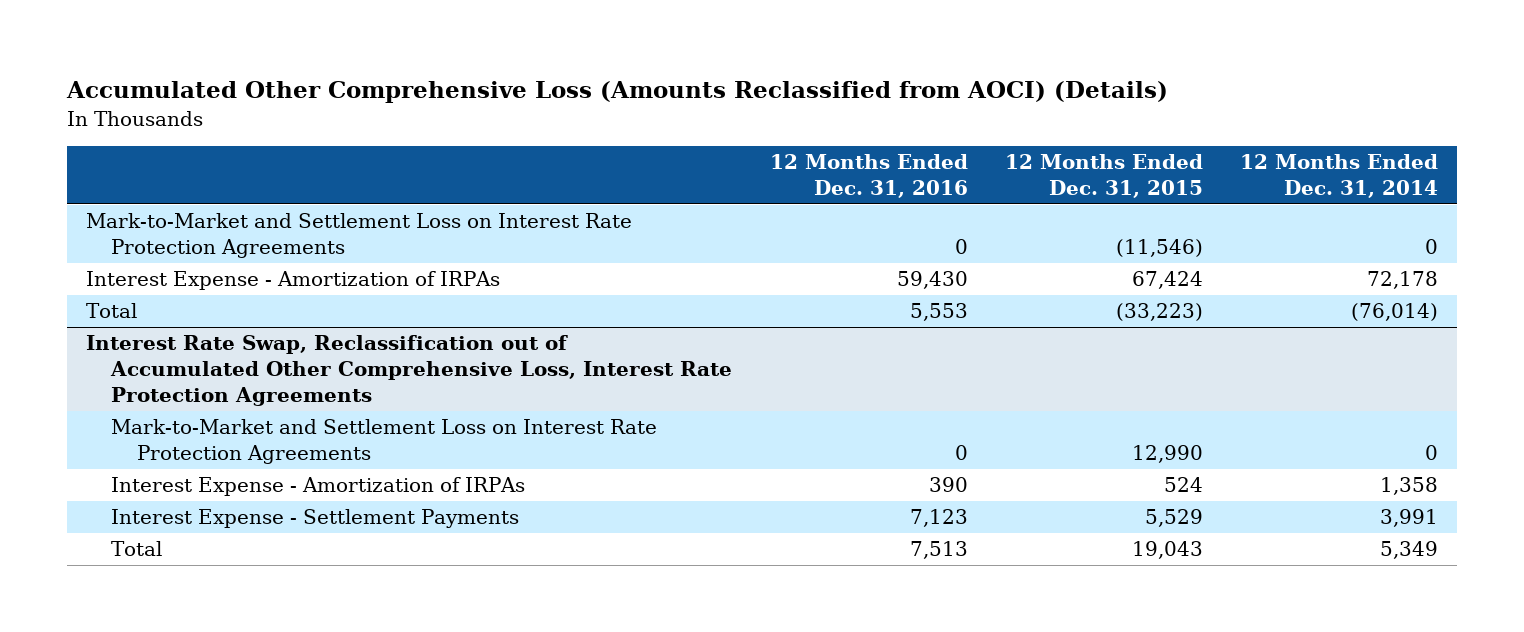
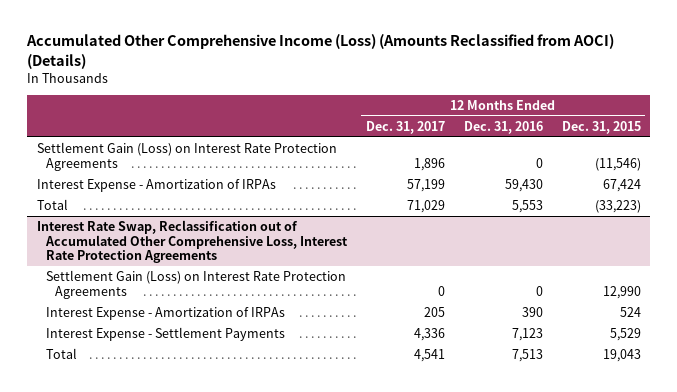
- Accumulated Other Comprehensive Loss (Amounts Reclassified from AOCI) (Details)
+ Accumulated Other Comprehensive Income (Loss) (Amounts Reclassified from AOCI) (Details)
- | 12 Months Ended Dec. 31, 2016 | 12 Months Ended Dec. 31, 2015 | 12 Months Ended Dec. 31, 2014
+ | 12 Months Ended Dec. 31, 2017 | 12 Months Ended Dec. 31, 2016 | 12 Months Ended Dec. 31, 2015
- Mark-to-Market and Settlement Loss on Interest Rate Protection Agreements | 0 | (11,546) | 0
+ Settlement Gain (Loss) on Interest Rate Protection Agreements | 1,896 | 0 | (11,546)
@ Interest Rate Swap, Reclassification out of Accumulated Other Comprehensive Loss, Interest Rate Protection Agreements
- Mark-to-Market and Settlement Loss on Interest Rate Protection Agreements | 0 | 12,990 | 0
+ Settlement Gain (Loss) on Interest Rate Protection Agreements | 0 | 0 | 12,990

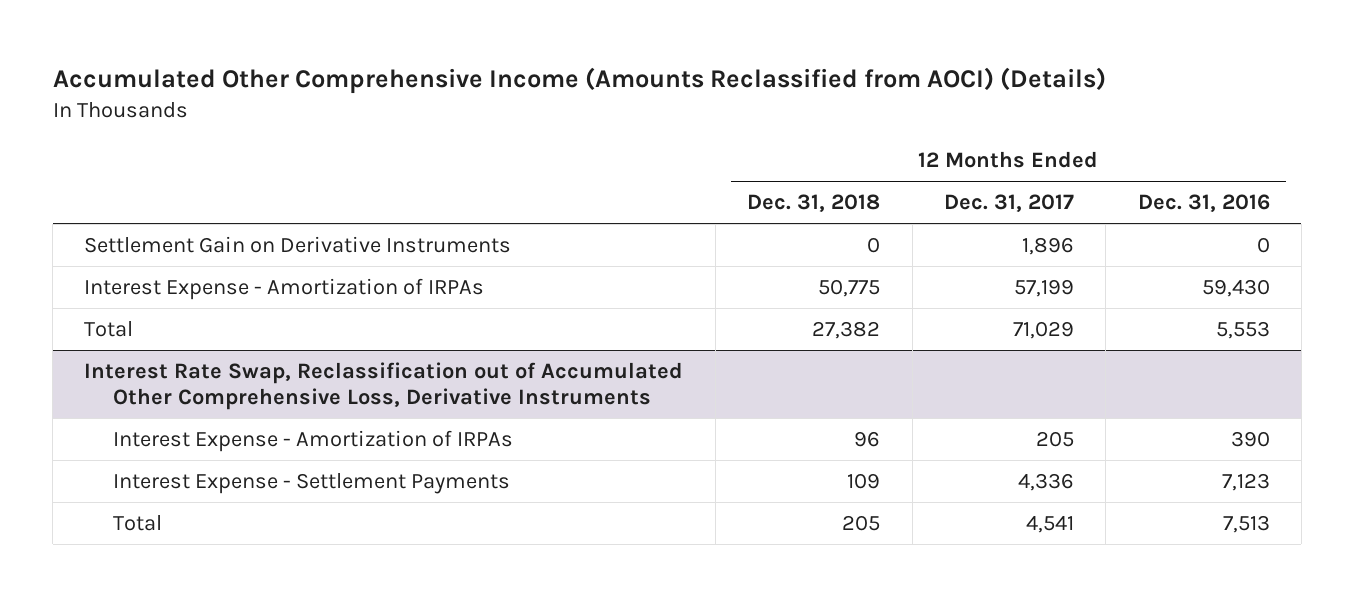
- Accumulated Other Comprehensive Income (Loss) (Amounts Reclassified from AOCI) (Details)
+ Accumulated Other Comprehensive Income (Amounts Reclassified from AOCI) (Details)
- | 12 Months Ended Dec. 31, 2017 | 12 Months Ended Dec. 31, 2016 | 12 Months Ended Dec. 31, 2015
+ | 12 Months Ended Dec. 31, 2018 | 12 Months Ended Dec. 31, 2017 | 12 Months Ended Dec. 31, 2016
- Settlement Gain (Loss) on Interest Rate Protection Agreements | 1,896 | 0 | (11,546)
+ Settlement Gain on Derivative Instruments | 0 | 1,896 | 0
- Interest Rate Swap, Reclassification out of Accumulated Other Comprehensive Loss, Interest Rate Protection Agreements
- Settlement Gain (Loss) on Interest Rate Protection Agreements | 0 | 0 | 12,990
+ Interest Rate Swap, Reclassification out of Accumulated Other Comprehensive Loss, Derivative Instruments

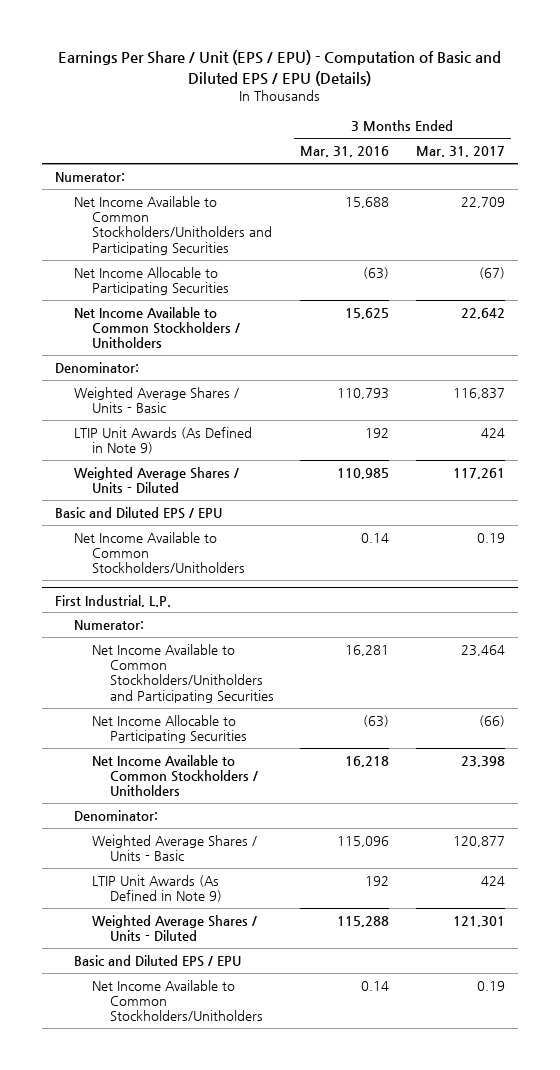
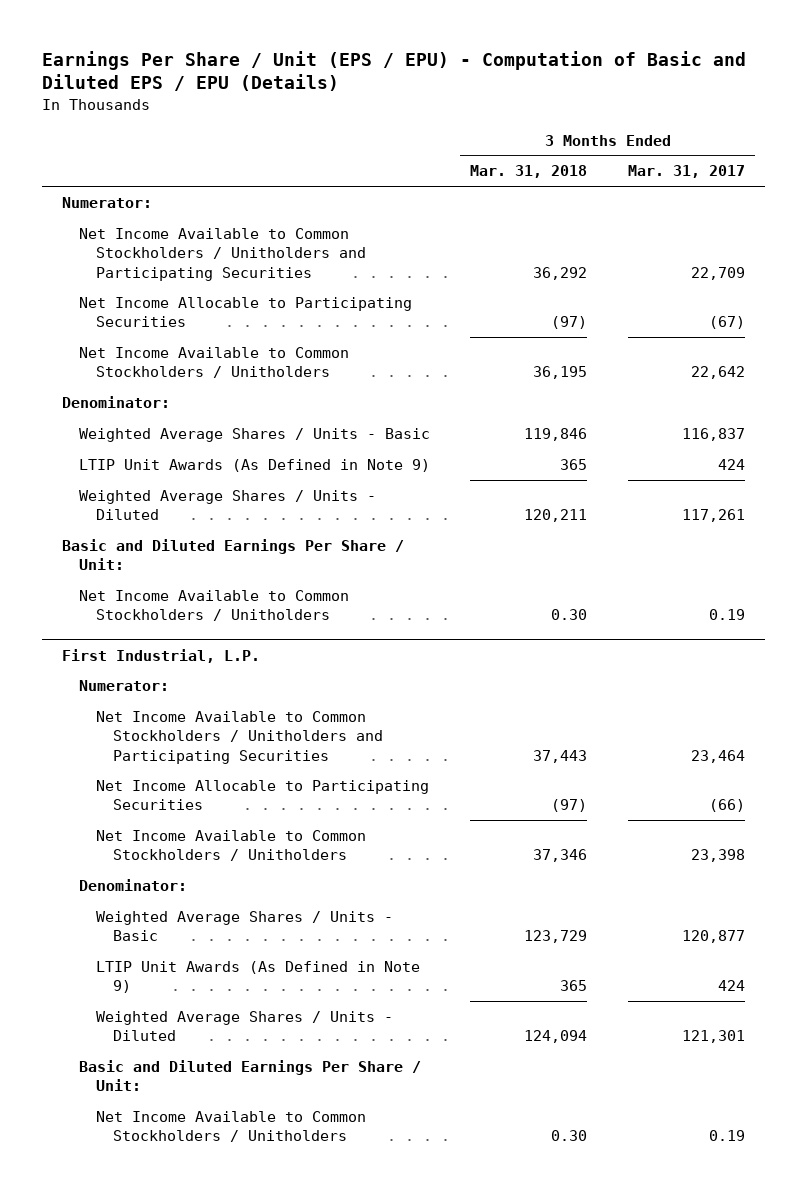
- | 3 Months Ended Mar. 31, 2016 | 3 Months Ended Mar. 31, 2017
+ | 3 Months Ended Mar. 31, 2018 | 3 Months Ended Mar. 31, 2017
- Net Income Available to Common Stockholders/Unitholders and Participating Securities | 15,688 | 22,709
+ Net Income Available to Common Stockholders / Unitholders and Participating Securities | 36,292 | 22,709
- Basic and Diluted EPS / EPU
- Net Income Available to Common Stockholders/Unitholders | 0.14 | 0.19
+ Basic and Diluted Earnings Per Share / Unit:
+ Net Income Available to Common Stockholders / Unitholders | 0.30 | 0.19
@ First Industrial, L.P.
- Net Income Available to Common Stockholders/Unitholders and Participating Securities | 16,281 | 23,464
+ Net Income Available to Common Stockholders / Unitholders and Participating Securities | 37,443 | 23,464
- Basic and Diluted EPS / EPU
- Net Income Available to Common Stockholders/Unitholders | 0.14 | 0.19
+ Basic and Diluted Earnings Per Share / Unit:
+ Net Income Available to Common Stockholders / Unitholders | 0.30 | 0.19

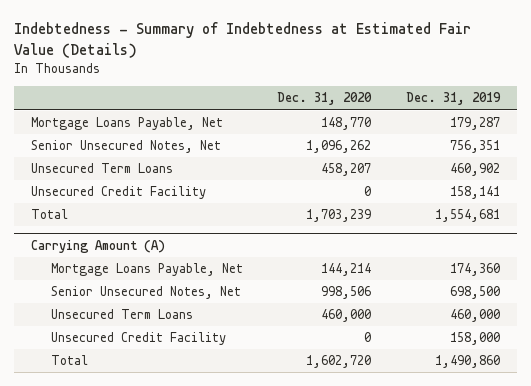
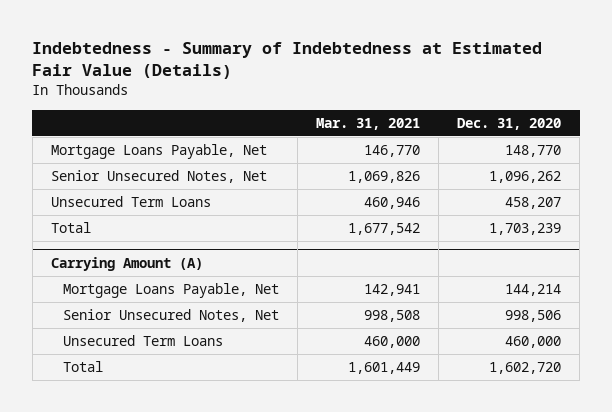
- | Dec. 31, 2020 | Dec. 31, 2019
+ | Mar. 31, 2021 | Dec. 31, 2020
- Unsecured Credit Facility | 0 | 158,141
@ Carrying Amount (A)
- Unsecured Credit Facility | 0 | 158,000

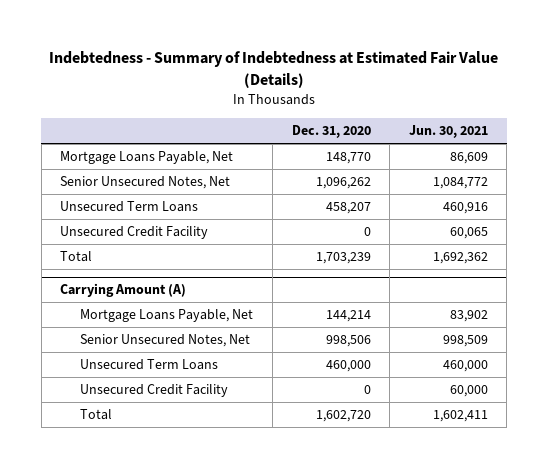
- | Mar. 31, 2021 | Dec. 31, 2020
+ | Dec. 31, 2020 | Jun. 30, 2021
+ Unsecured Credit Facility | 0 | 60,065
@ Carrying Amount (A)
+ Unsecured Credit Facility | 0 | 60,000

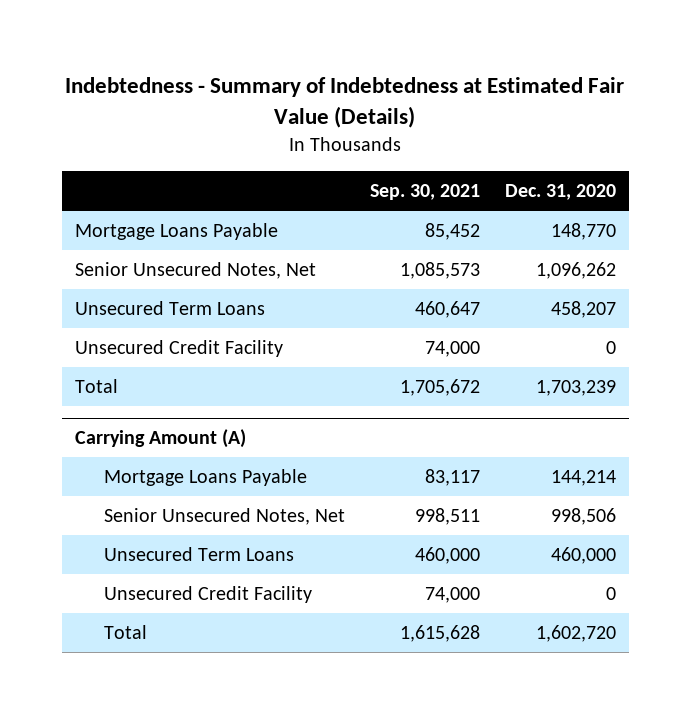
- | Dec. 31, 2020 | Jun. 30, 2021
+ | Sep. 30, 2021 | Dec. 31, 2020
- Mortgage Loans Payable, Net | 148,770 | 86,609
+ Mortgage Loans Payable | 85,452 | 148,770
@ Carrying Amount (A)
- Mortgage Loans Payable, Net | 144,214 | 83,902
+ Mortgage Loans Payable | 83,117 | 144,214

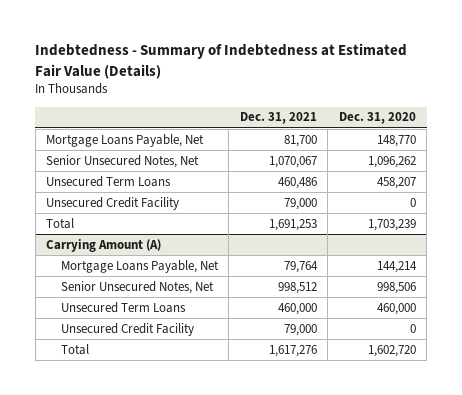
- | Sep. 30, 2021 | Dec. 31, 2020
+ | Dec. 31, 2021 | Dec. 31, 2020
- Mortgage Loans Payable | 85,452 | 148,770
+ Mortgage Loans Payable, Net | 81,700 | 148,770
@ Carrying Amount (A)
- Mortgage Loans Payable | 83,117 | 144,214
+ Mortgage Loans Payable, Net | 79,764 | 144,214

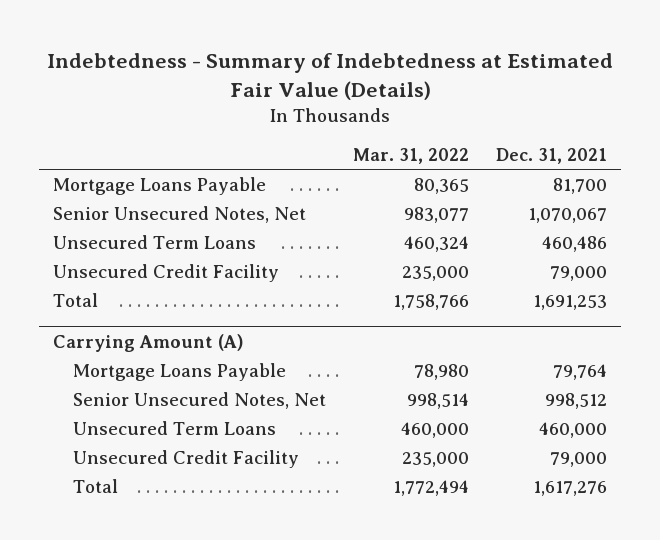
- | Dec. 31, 2021 | Dec. 31, 2020
+ | Mar. 31, 2022 | Dec. 31, 2021
- Mortgage Loans Payable, Net | 81,700 | 148,770
+ Mortgage Loans Payable | 80,365 | 81,700
@ Carrying Amount (A)
- Mortgage Loans Payable, Net | 79,764 | 144,214
+ Mortgage Loans Payable | 78,980 | 79,764

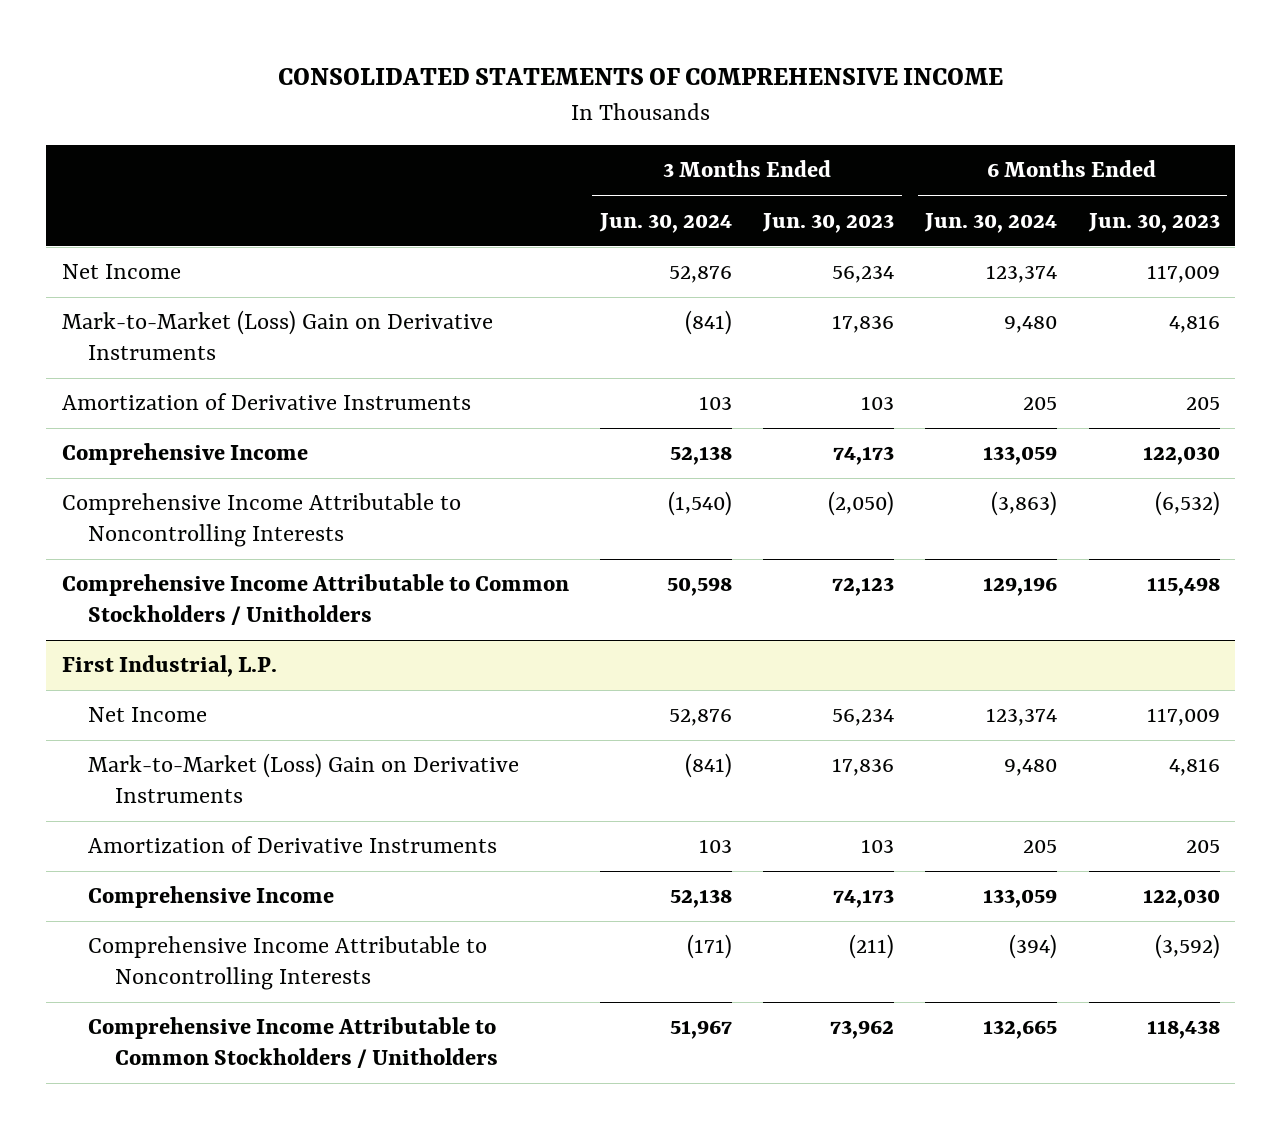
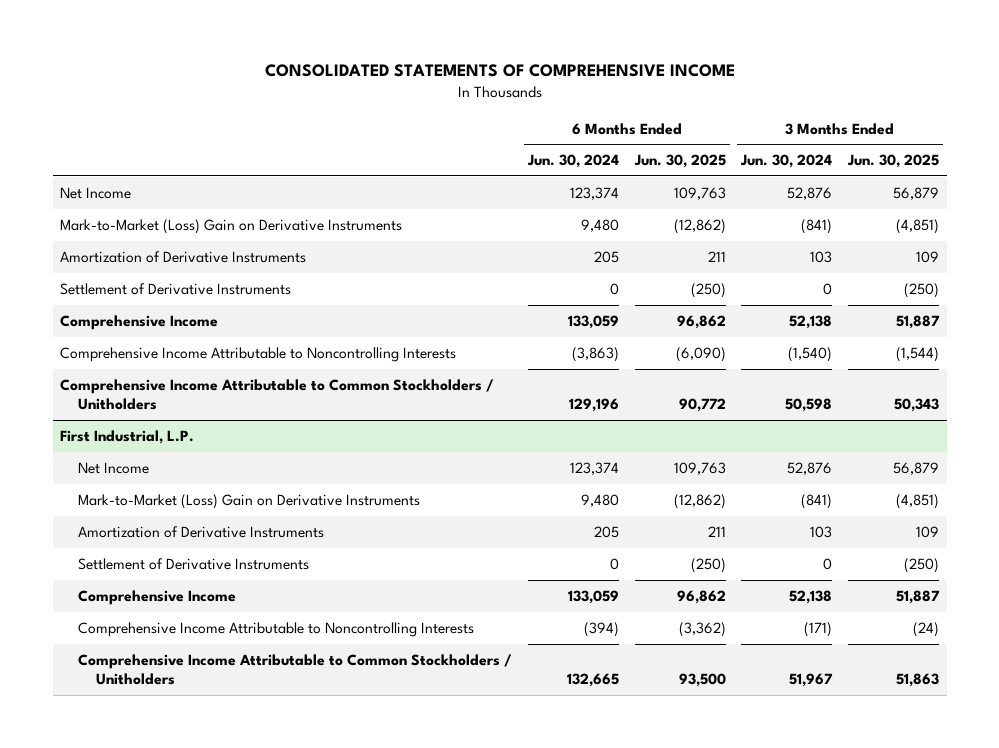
- | 3 Months Ended Jun. 30, 2024 | 3 Months Ended Jun. 30, 2023 | 6 Months Ended Jun. 30, 2024 | 6 Months Ended Jun. 30, 2023
+ | 6 Months Ended Jun. 30, 2024 | 6 Months Ended Jun. 30, 2025 | 3 Months Ended Jun. 30, 2024 | 3 Months Ended Jun. 30, 2025
+ Settlement of Derivative Instruments | 0 | (250) | 0 | (250)
@ First Industrial, L.P.
+ Settlement of Derivative Instruments | 0 | (250) | 0 | (250)

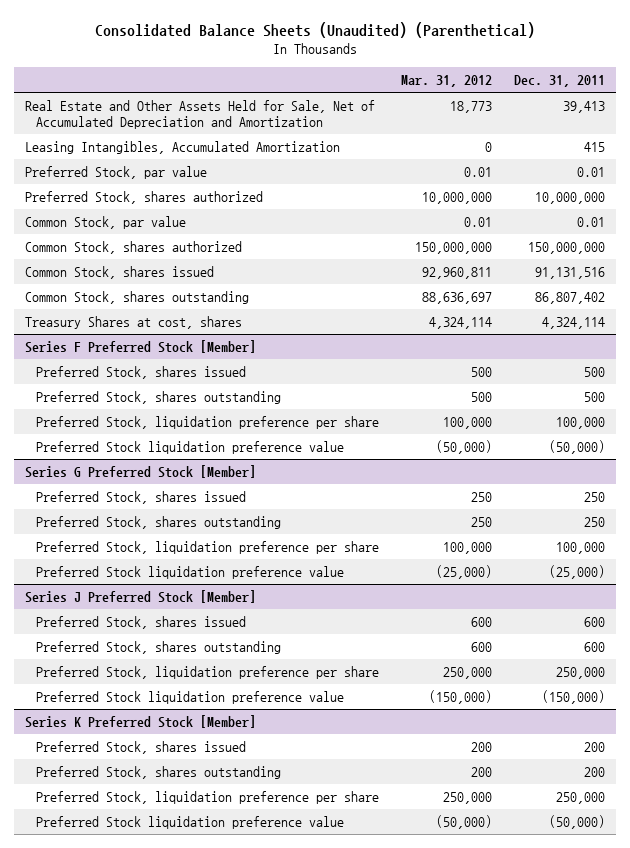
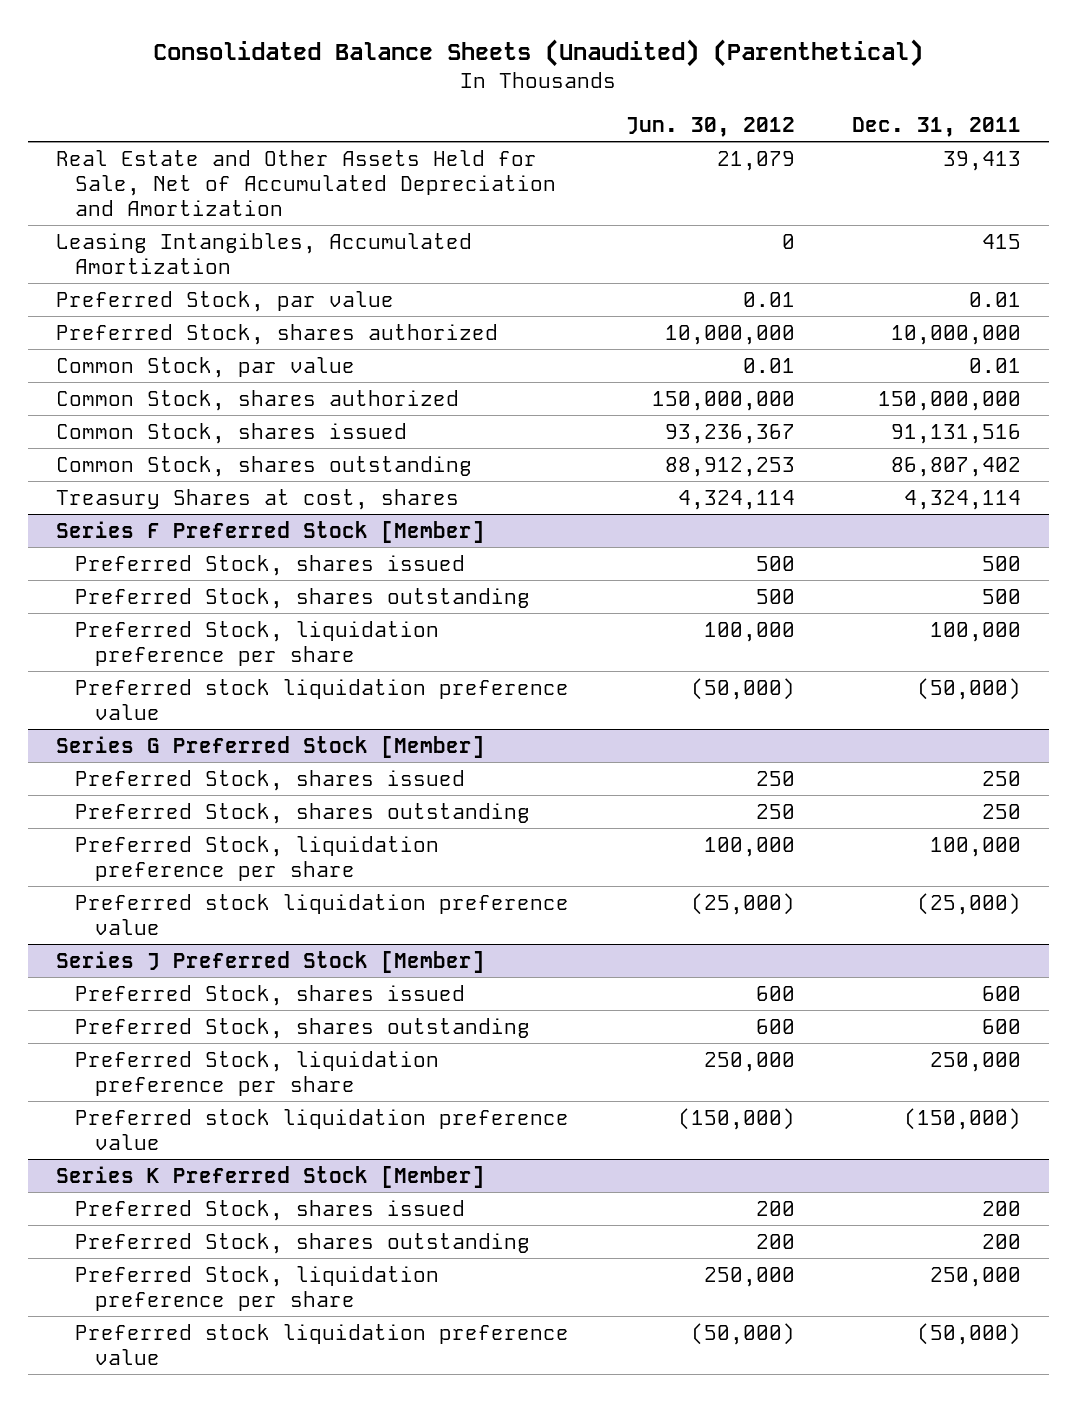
- | Mar. 31, 2012 | Dec. 31, 2011
+ | Jun. 30, 2012 | Dec. 31, 2011
@ Series F Preferred Stock [Member]
- Preferred Stock liquidation preference value | (50,000) | (50,000)
+ Preferred stock liquidation preference value | (50,000) | (50,000)
@ Series G Preferred Stock [Member]
- Preferred Stock liquidation preference value | (25,000) | (25,000)
+ Preferred stock liquidation preference value | (25,000) | (25,000)
@ Series J Preferred Stock [Member]
- Preferred Stock liquidation preference value | (150,000) | (150,000)
+ Preferred stock liquidation preference value | (150,000) | (150,000)
@ Series K Preferred Stock [Member]
- Preferred Stock liquidation preference value | (50,000) | (50,000)
+ Preferred stock liquidation preference value | (50,000) | (50,000)

